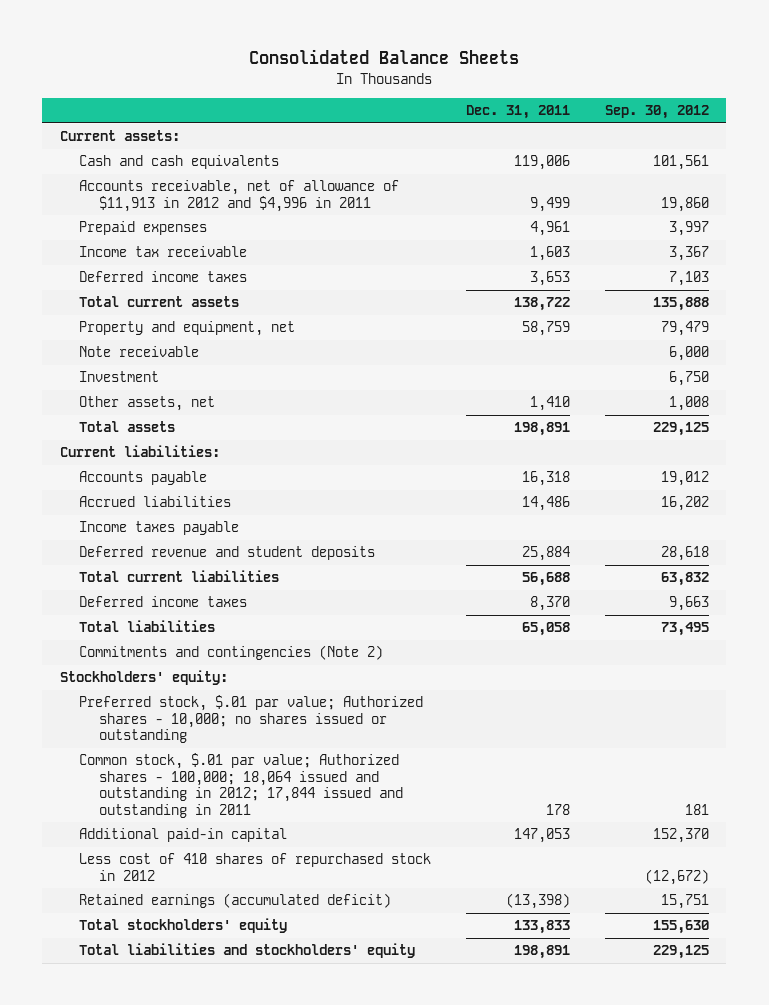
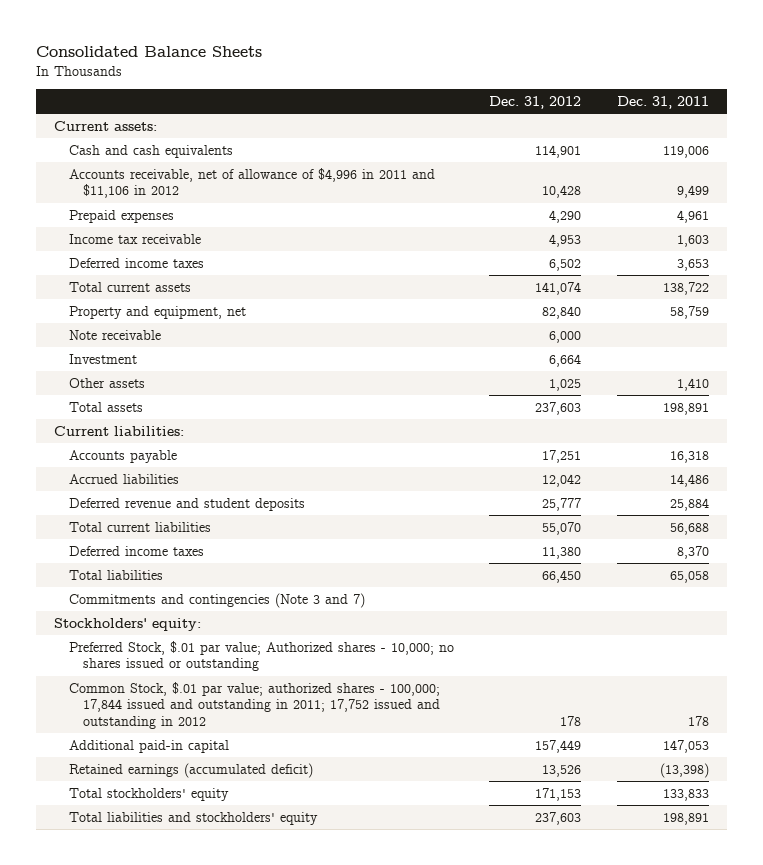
- | Dec. 31, 2011 | Sep. 30, 2012
+ | Dec. 31, 2012 | Dec. 31, 2011
- Accounts receivable, net of allowance of $11,913 in 2012 and $4,996 in 2011 | 9,499 | 19,860
+ Accounts receivable, net of allowance of $4,996 in 2011 and $11,106 in 2012 | 10,428 | 9,499
- Other assets, net | 1,410 | 1,008
+ Other assets | 1,025 | 1,410
- Income taxes payable
- Commitments and contingencies (Note 2)
+ Commitments and contingencies (Note 3 and 7)
- Preferred stock, $.01 par value; Authorized shares - 10,000; no shares issued or outstanding
- Common stock, $.01 par value; Authorized shares - 100,000; 18,064 issued and outstanding in 2012; 17,844 issued and outstanding in 2011 | 178 | 181
+ Preferred Stock, $.01 par value; Authorized shares - 10,000; no shares issued or outstanding
+ Common Stock, $.01 par value; authorized shares - 100,000; 17,844 issued and outstanding in 2011; 17,752 issued and outstanding in 2012 | 178 | 178
- Less cost of 410 shares of repurchased stock in 2012 | | (12,672)

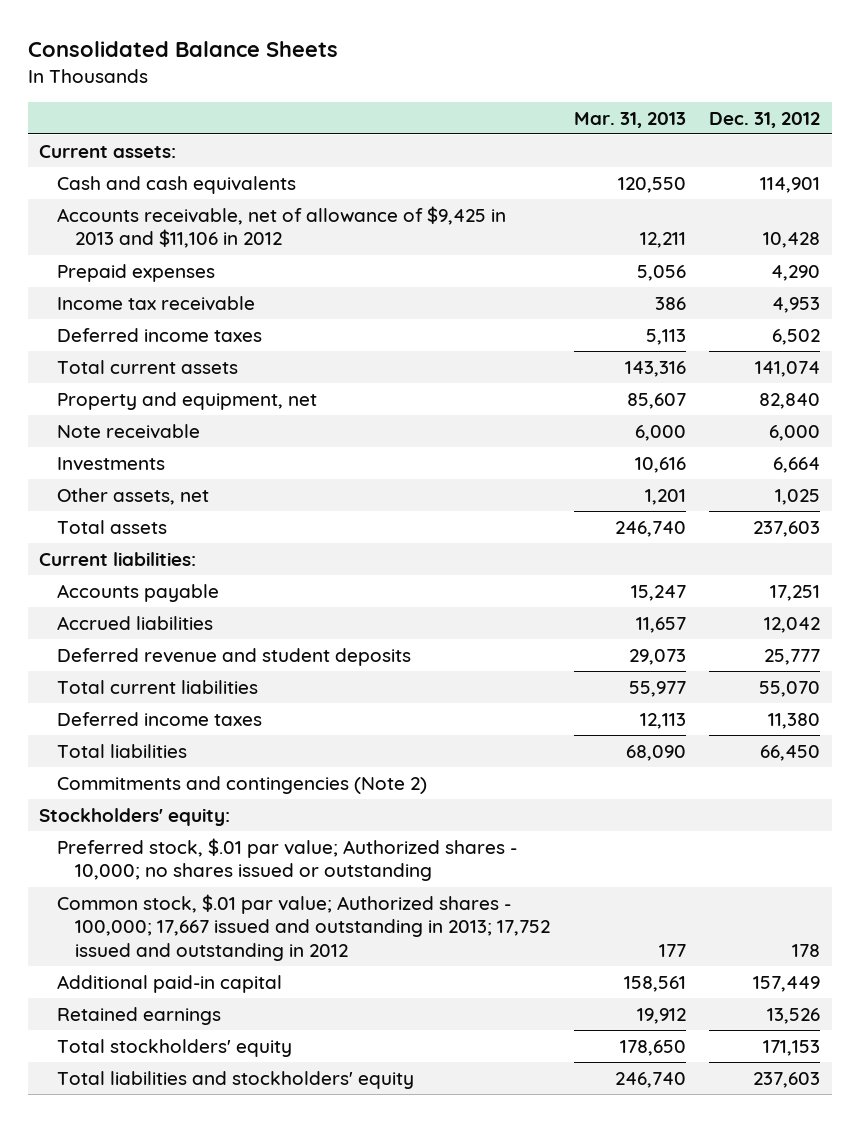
- | Dec. 31, 2012 | Dec. 31, 2011
+ | Mar. 31, 2013 | Dec. 31, 2012
- Accounts receivable, net of allowance of $4,996 in 2011 and $11,106 in 2012 | 10,428 | 9,499
+ Accounts receivable, net of allowance of $9,425 in 2013 and $11,106 in 2012 | 12,211 | 10,428
- Investment | 6,664 |
- Other assets | 1,025 | 1,410
+ Investments | 10,616 | 6,664
+ Other assets, net | 1,201 | 1,025
- Commitments and contingencies (Note 3 and 7)
+ Commitments and contingencies (Note 2)
- Preferred Stock, $.01 par value; Authorized shares - 10,000; no shares issued or outstanding
- Common Stock, $.01 par value; authorized shares - 100,000; 17,844 issued and outstanding in 2011; 17,752 issued and outstanding in 2012 | 178 | 178
+ Preferred stock, $.01 par value; Authorized shares - 10,000; no shares issued or outstanding
+ Common stock, $.01 par value; Authorized shares - 100,000; 17,667 issued and outstanding in 2013; 17,752 issued and outstanding in 2012 | 177 | 178
- Retained earnings (accumulated deficit) | 13,526 | (13,398)
+ Retained earnings | 19,912 | 13,526

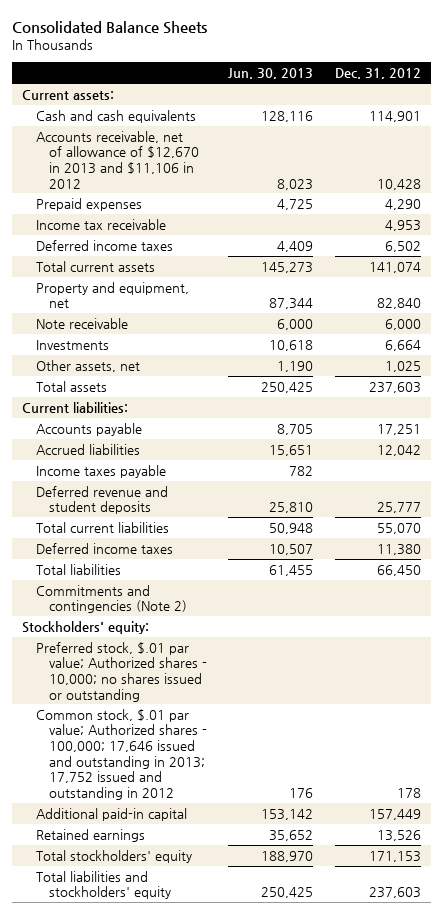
- | Mar. 31, 2013 | Dec. 31, 2012
+ | Jun. 30, 2013 | Dec. 31, 2012
- Accounts receivable, net of allowance of $9,425 in 2013 and $11,106 in 2012 | 12,211 | 10,428
+ Accounts receivable, net of allowance of $12,670 in 2013 and $11,106 in 2012 | 8,023 | 10,428
+ Income taxes payable | 782 |
- Common stock, $.01 par value; Authorized shares - 100,000; 17,667 issued and outstanding in 2013; 17,752 issued and outstanding in 2012 | 177 | 178
+ Common stock, $.01 par value; Authorized shares - 100,000; 17,646 issued and outstanding in 2013; 17,752 issued and outstanding in 2012 | 176 | 178

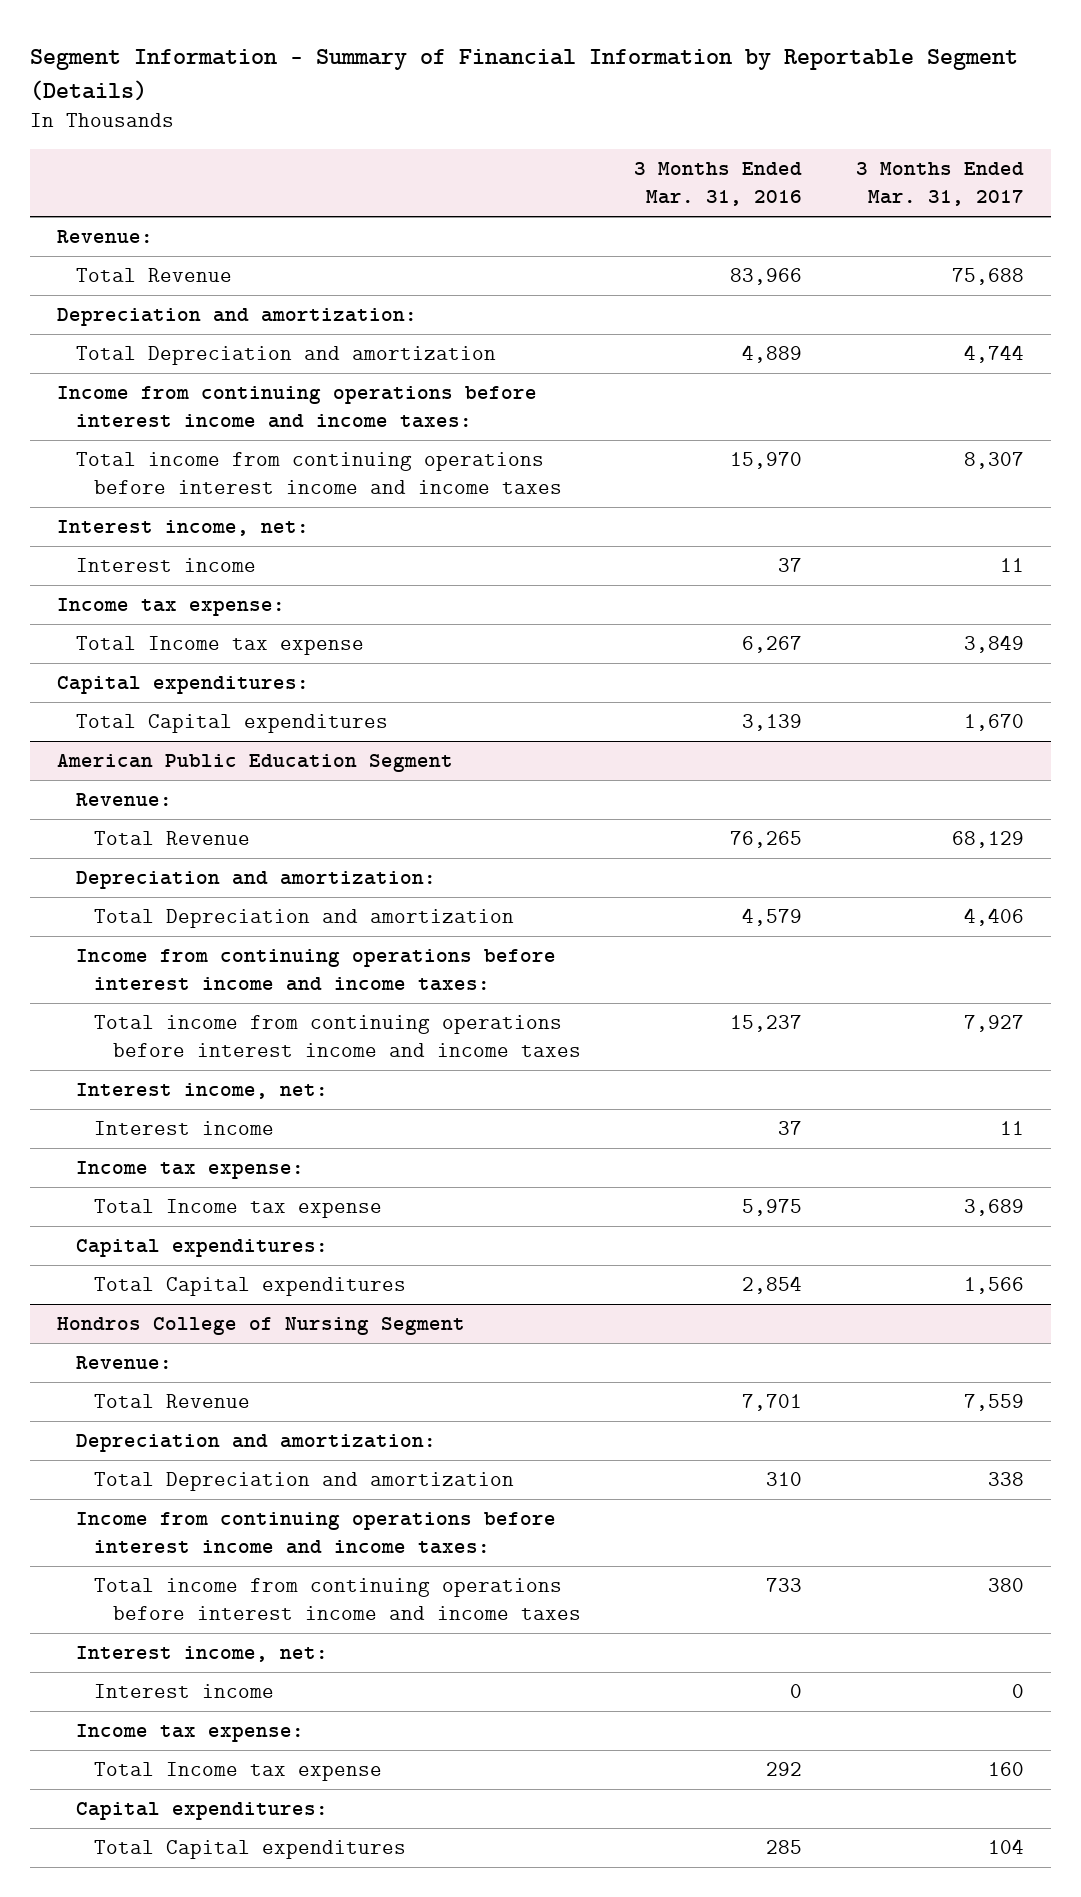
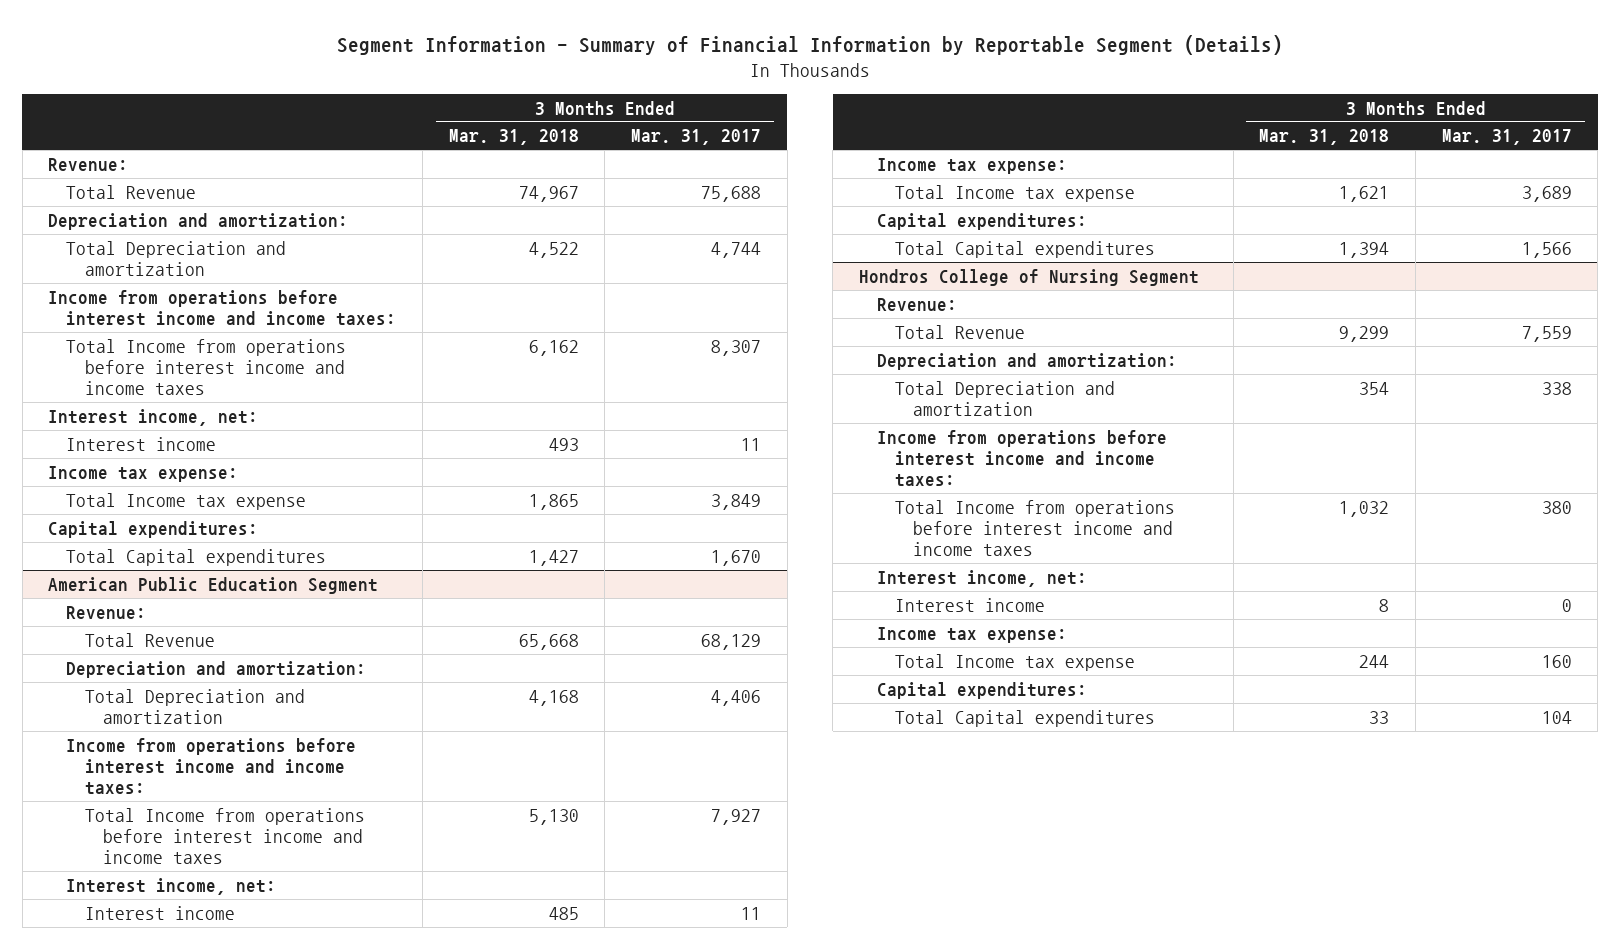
- | 3 Months Ended Mar. 31, 2016 | 3 Months Ended Mar. 31, 2017
+ | 3 Months Ended Mar. 31, 2018 | 3 Months Ended Mar. 31, 2017
- Income from continuing operations before interest income and income taxes:
- Total income from continuing operations before interest income and income taxes | 15,970 | 8,307
+ Income from operations before interest income and income taxes:
+ Total Income from operations before interest income and income taxes | 6,162 | 8,307
@ American Public Education Segment
- Income from continuing operations before interest income and income taxes:
- Total income from continuing operations before interest income and income taxes | 15,237 | 7,927
+ Income from operations before interest income and income taxes:
+ Total Income from operations before interest income and income taxes | 5,130 | 7,927
@ Hondros College of Nursing Segment
- Income from continuing operations before interest income and income taxes:
- Total income from continuing operations before interest income and income taxes | 733 | 380
+ Income from operations before interest income and income taxes:
+ Total Income from operations before interest income and income taxes | 1,032 | 380

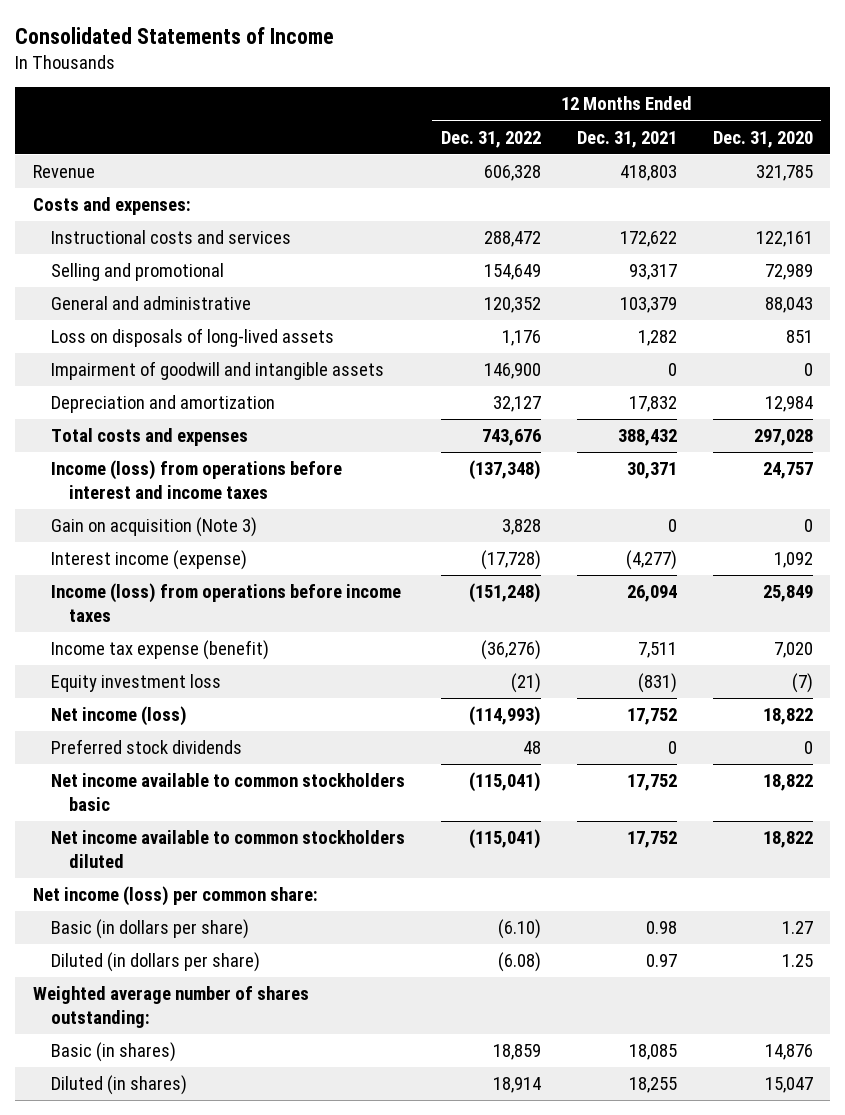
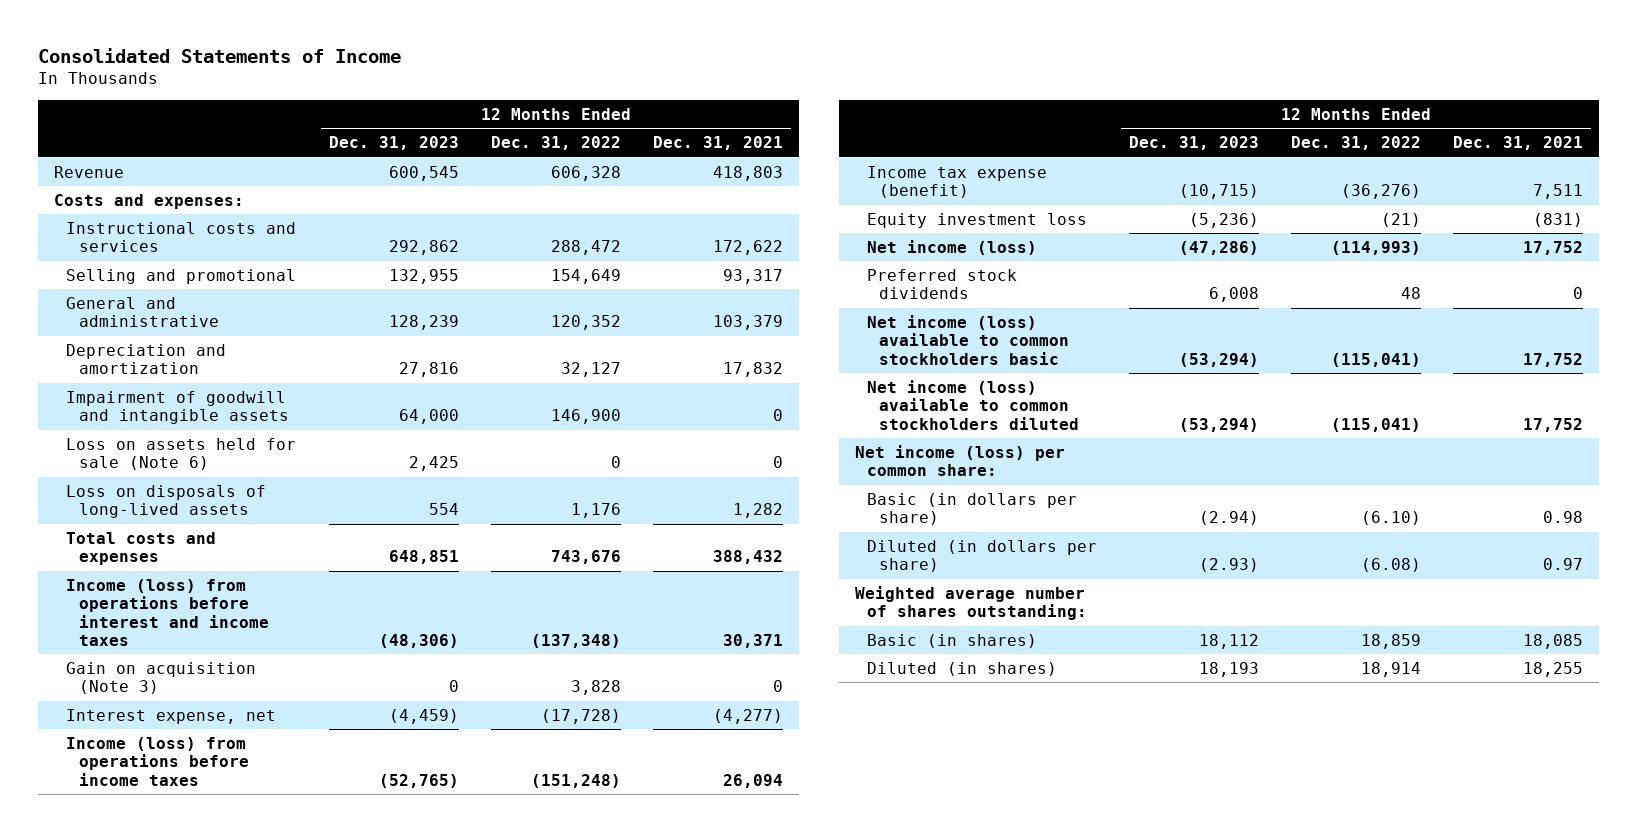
- | 12 Months Ended Dec. 31, 2022 | 12 Months Ended Dec. 31, 2021 | 12 Months Ended Dec. 31, 2020
+ | 12 Months Ended Dec. 31, 2023 | 12 Months Ended Dec. 31, 2022 | 12 Months Ended Dec. 31, 2021
moved down: Impairment of goodwill and intangible assets | 64,000 | 146,900 | 0
+ Loss on assets held for sale (Note 6) | 2,425 | 0 | 0
moved down: Loss on disposals of long-lived assets | 554 | 1,176 | 1,282
- Interest income (expense) | (17,728) | (4,277) | 1,092
+ Interest expense, net | (4,459) | (17,728) | (4,277)
- Net income available to common stockholders basic | (115,041) | 17,752 | 18,822
- Net income available to common stockholders diluted | (115,041) | 17,752 | 18,822
+ Net income (loss) available to common stockholders basic | (53,294) | (115,041) | 17,752
+ Net income (loss) available to common stockholders diluted | (53,294) | (115,041) | 17,752

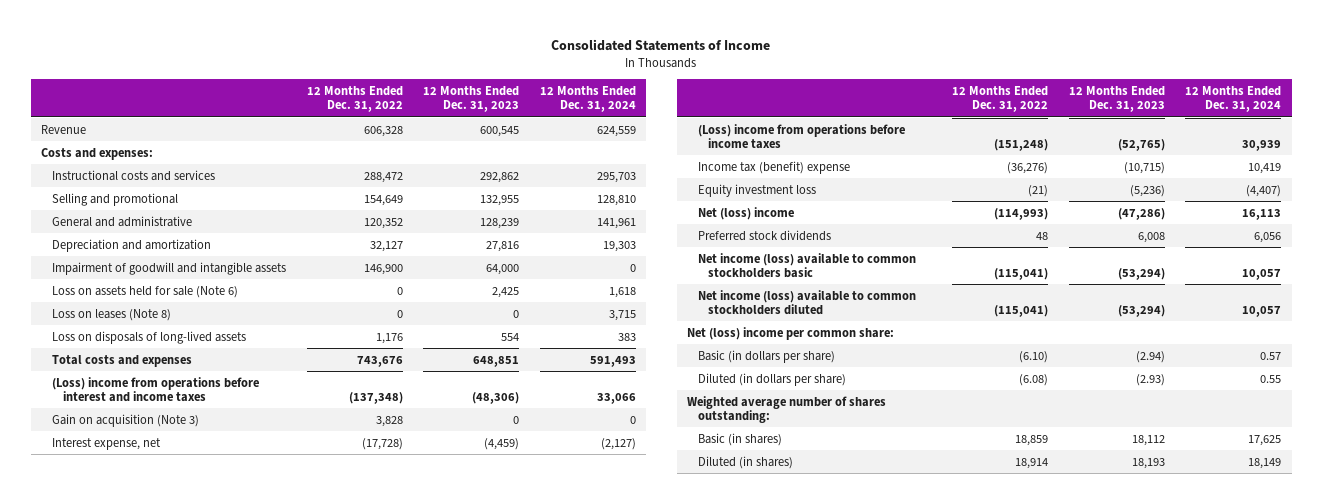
- | 12 Months Ended Dec. 31, 2023 | 12 Months Ended Dec. 31, 2022 | 12 Months Ended Dec. 31, 2021
+ | 12 Months Ended Dec. 31, 2022 | 12 Months Ended Dec. 31, 2023 | 12 Months Ended Dec. 31, 2024
+ Loss on leases (Note 8) | 0 | 0 | 3,715
- Income (loss) from operations before interest and income taxes | (48,306) | (137,348) | 30,371
+ (Loss) income from operations before interest and income taxes | (137,348) | (48,306) | 33,066
- Income (loss) from operations before income taxes | (52,765) | (151,248) | 26,094
- Income tax expense (benefit) | (10,715) | (36,276) | 7,511
+ (Loss) income from operations before income taxes | (151,248) | (52,765) | 30,939
+ Income tax (benefit) expense | (36,276) | (10,715) | 10,419
- Net income (loss) | (47,286) | (114,993) | 17,752
+ Net (loss) income | (114,993) | (47,286) | 16,113
- Net income (loss) per common share:
+ Net (loss) income per common share:

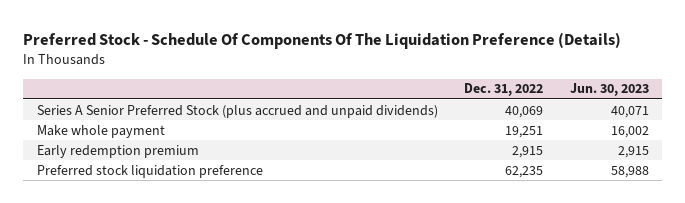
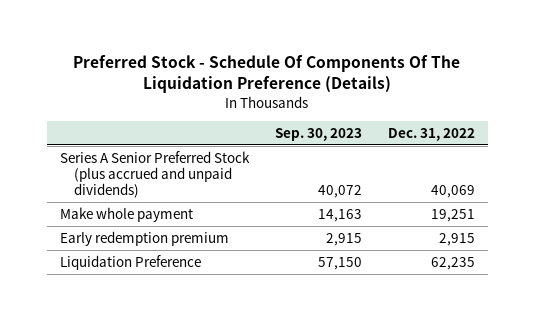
- | Dec. 31, 2022 | Jun. 30, 2023
+ | Sep. 30, 2023 | Dec. 31, 2022
- Preferred stock liquidation preference | 62,235 | 58,988
+ Liquidation Preference | 57,150 | 62,235

